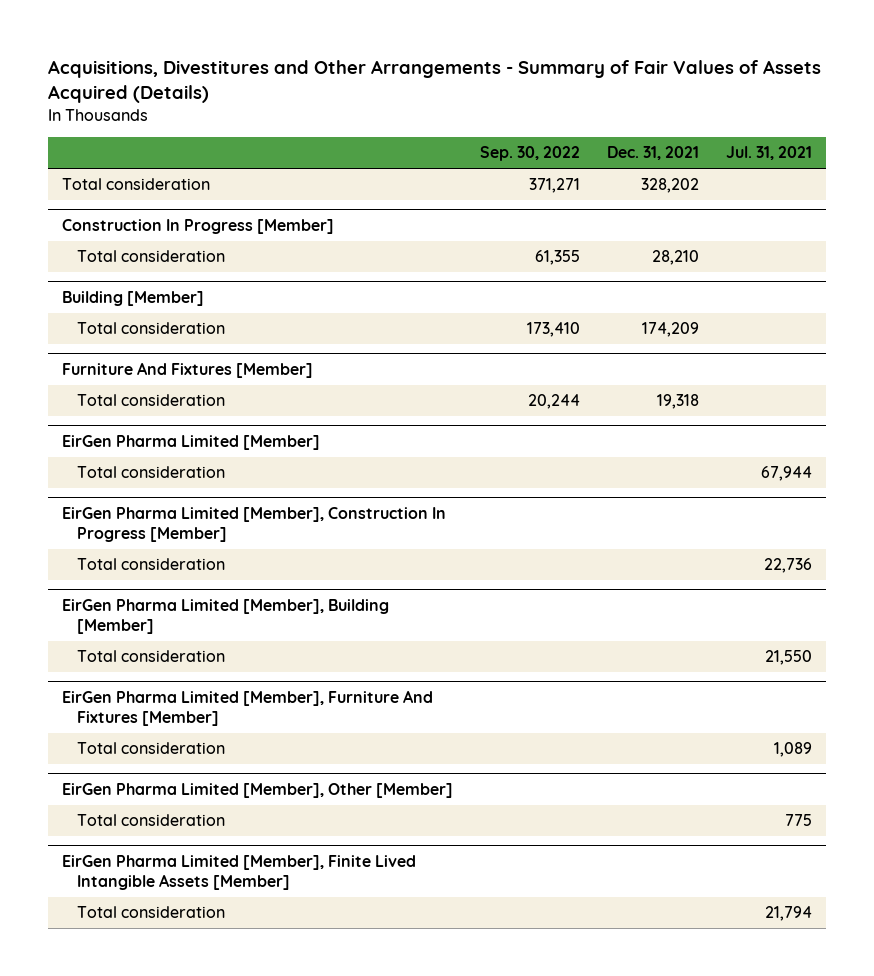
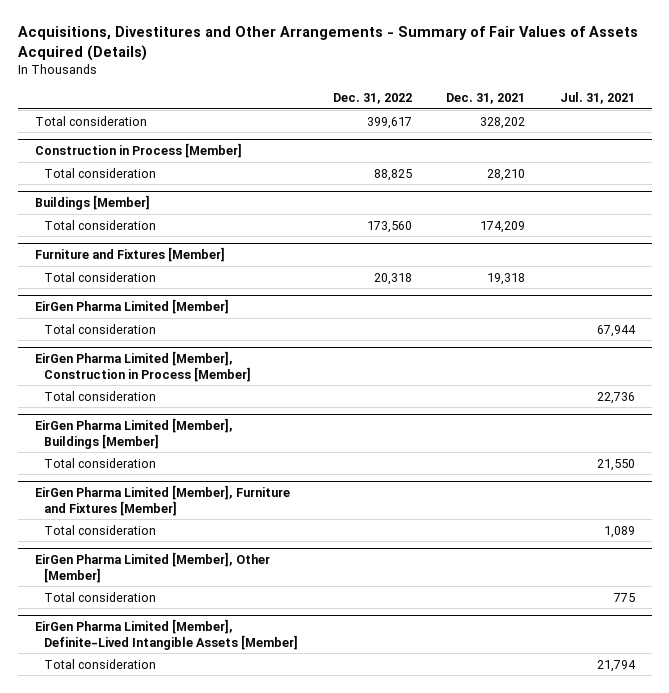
- | Sep. 30, 2022 | Dec. 31, 2021 | Jul. 31, 2021
+ | Dec. 31, 2022 | Dec. 31, 2021 | Jul. 31, 2021
- Construction In Progress [Member]
+ Construction in Process [Member]
- Building [Member]
+ Buildings [Member]
- Furniture And Fixtures [Member]
+ Furniture and Fixtures [Member]
- EirGen Pharma Limited [Member], Construction In Progress [Member]
+ EirGen Pharma Limited [Member], Construction in Process [Member]
- EirGen Pharma Limited [Member], Building [Member]
+ EirGen Pharma Limited [Member], Buildings [Member]
- EirGen Pharma Limited [Member], Furniture And Fixtures [Member]
+ EirGen Pharma Limited [Member], Furniture and Fixtures [Member]
- EirGen Pharma Limited [Member], Finite Lived Intangible Assets [Member]
+ EirGen Pharma Limited [Member], Definite-Lived Intangible Assets [Member]

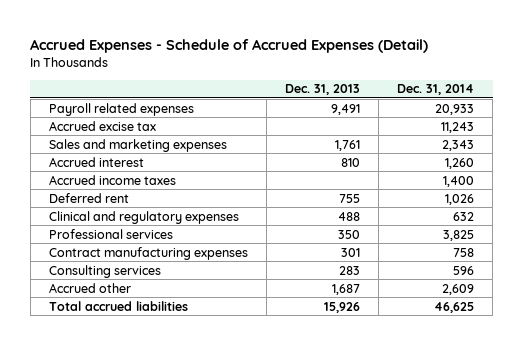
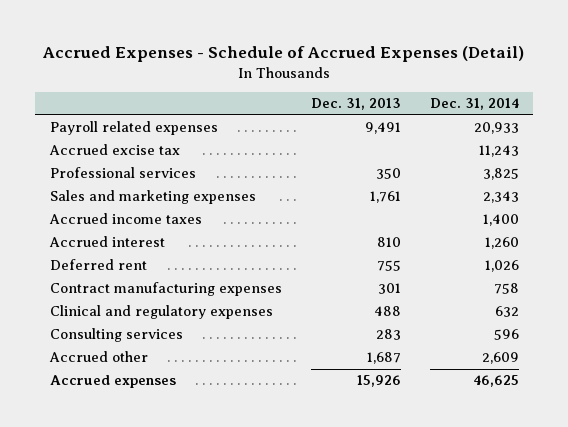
moved up: Professional services | 350 | 3,825
moved down: Accrued interest | 810 | 1,260
moved down: Clinical and regulatory expenses | 488 | 632
- Total accrued liabilities | 15,926 | 46,625
+ Accrued expenses | 15,926 | 46,625

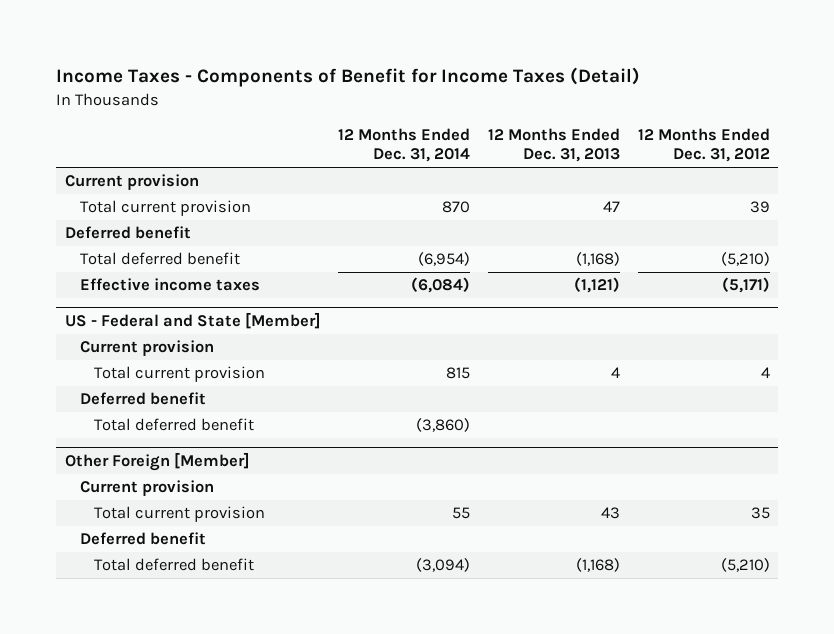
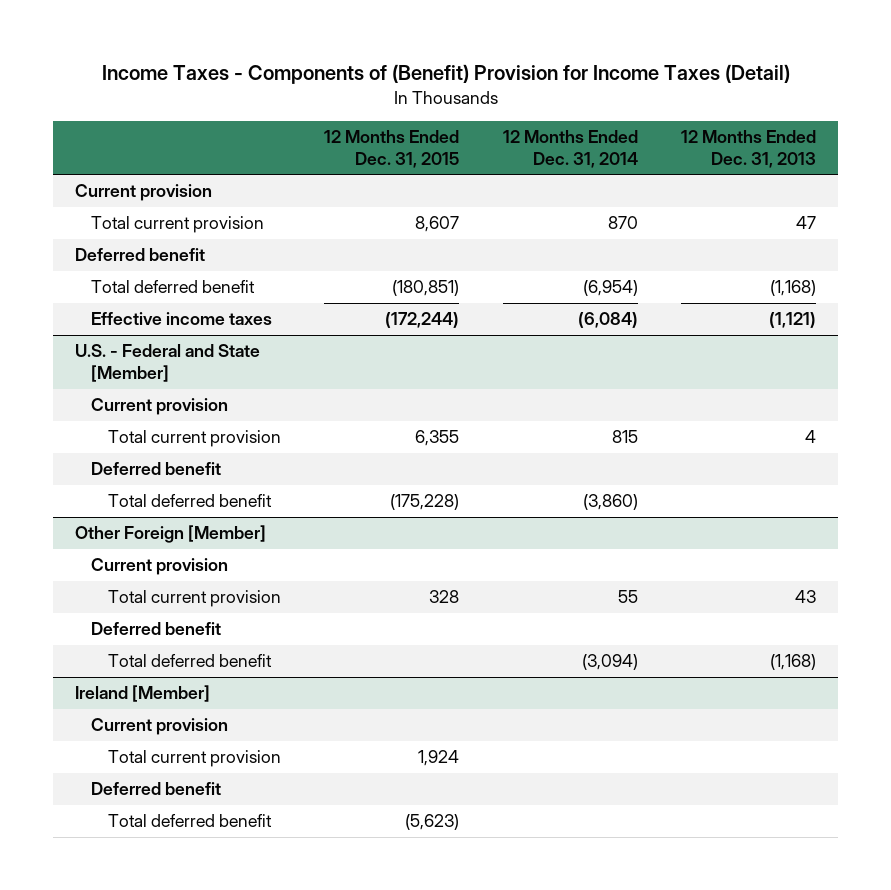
- Income Taxes - Components of Benefit for Income Taxes (Detail)
+ Income Taxes - Components of (Benefit) Provision for Income Taxes (Detail)
- | 12 Months Ended Dec. 31, 2014 | 12 Months Ended Dec. 31, 2013 | 12 Months Ended Dec. 31, 2012
+ | 12 Months Ended Dec. 31, 2015 | 12 Months Ended Dec. 31, 2014 | 12 Months Ended Dec. 31, 2013
- US - Federal and State [Member]
+ U.S. - Federal and State [Member]
+ Ireland [Member]
+ Current provision
+ Total current provision | 1,924 | |
+ Deferred benefit
+ Total deferred benefit | (5,623) | |

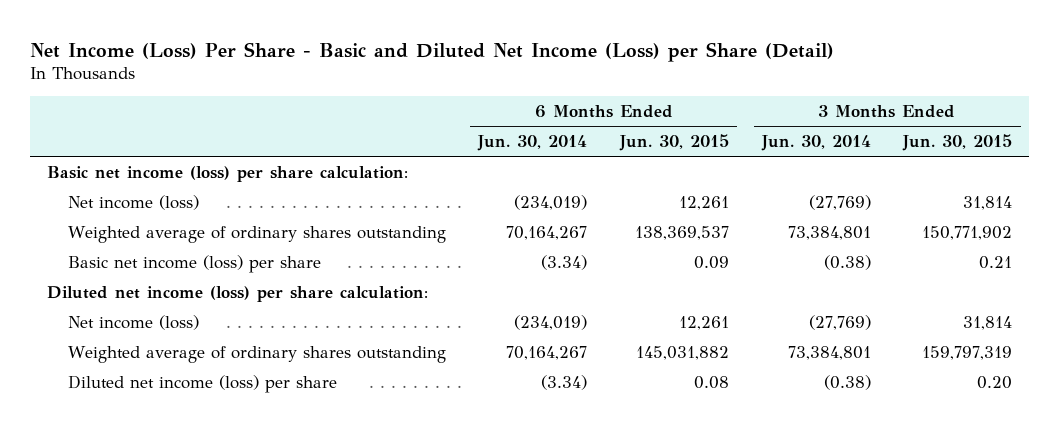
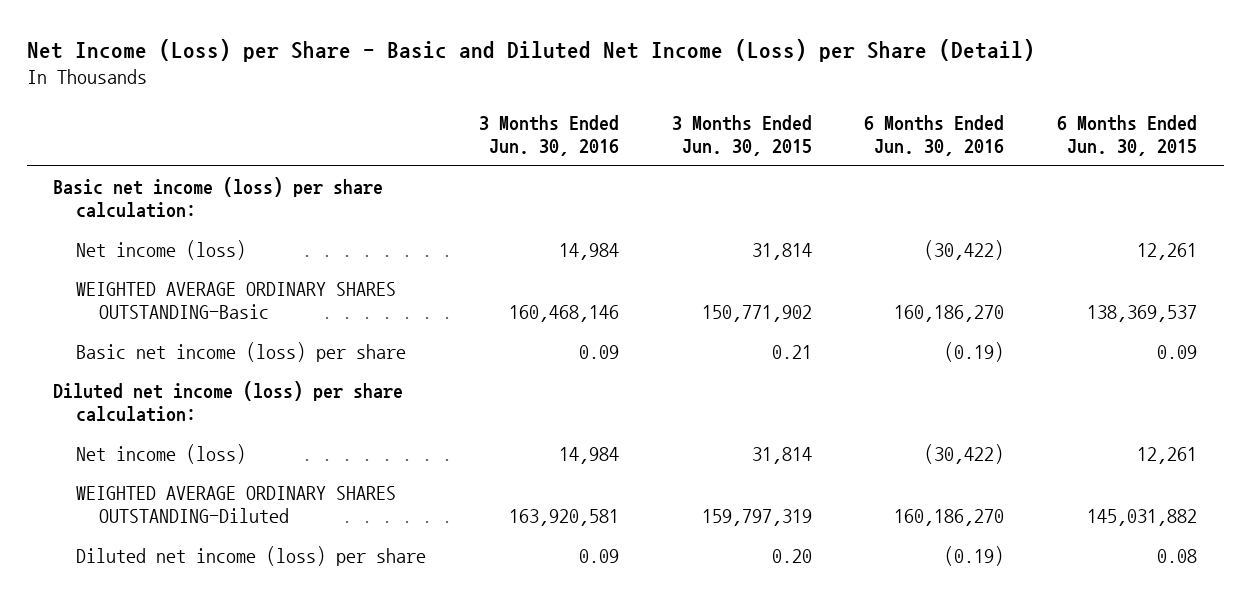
- Net Income (Loss) Per Share - Basic and Diluted Net Income (Loss) per Share (Detail)
+ Net Income (Loss) per Share - Basic and Diluted Net Income (Loss) per Share (Detail)
- | 6 Months Ended Jun. 30, 2014 | 6 Months Ended Jun. 30, 2015 | 3 Months Ended Jun. 30, 2014 | 3 Months Ended Jun. 30, 2015
+ | 3 Months Ended Jun. 30, 2016 | 3 Months Ended Jun. 30, 2015 | 6 Months Ended Jun. 30, 2016 | 6 Months Ended Jun. 30, 2015
- Weighted average of ordinary shares outstanding | 70,164,267 | 138,369,537 | 73,384,801 | 150,771,902
+ WEIGHTED AVERAGE ORDINARY SHARES OUTSTANDING-Basic | 160,468,146 | 150,771,902 | 160,186,270 | 138,369,537
- Weighted average of ordinary shares outstanding | 70,164,267 | 145,031,882 | 73,384,801 | 159,797,319
+ WEIGHTED AVERAGE ORDINARY SHARES OUTSTANDING-Diluted | 163,920,581 | 159,797,319 | 160,186,270 | 145,031,882

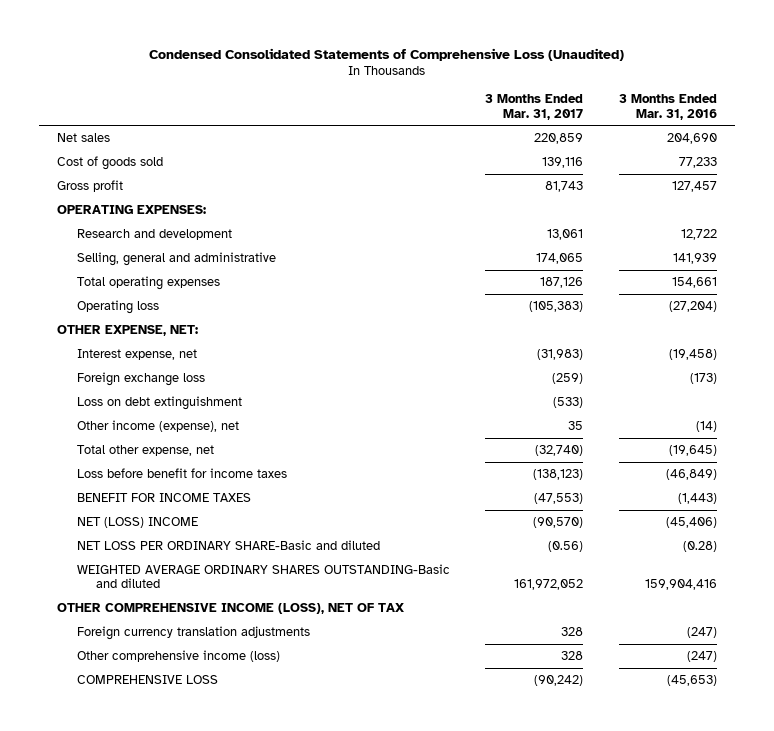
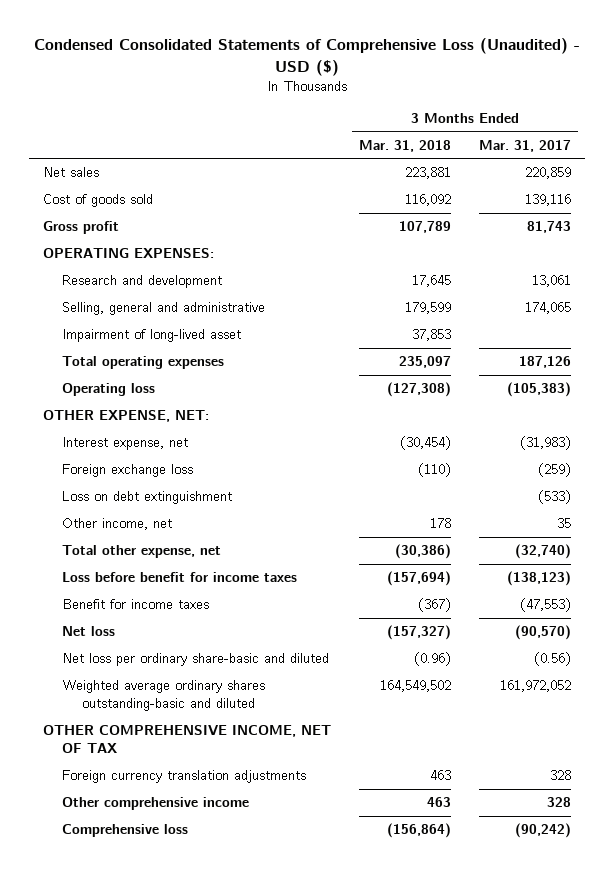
- Condensed Consolidated Statements of Comprehensive Loss (Unaudited)
+ Condensed Consolidated Statements of Comprehensive Loss (Unaudited) - USD ($)
- | 3 Months Ended Mar. 31, 2017 | 3 Months Ended Mar. 31, 2016
+ | 3 Months Ended Mar. 31, 2018 | 3 Months Ended Mar. 31, 2017
+ Impairment of long-lived asset | 37,853 |
- Other income (expense), net | 35 | (14)
+ Other income, net | 178 | 35
- BENEFIT FOR INCOME TAXES | (47,553) | (1,443)
- NET (LOSS) INCOME | (90,570) | (45,406)
- NET LOSS PER ORDINARY SHARE-Basic and diluted | (0.56) | (0.28)
- WEIGHTED AVERAGE ORDINARY SHARES OUTSTANDING-Basic and diluted | 161,972,052 | 159,904,416
- OTHER COMPREHENSIVE INCOME (LOSS), NET OF TAX
+ Benefit for income taxes | (367) | (47,553)
+ Net loss | (157,327) | (90,570)
+ Net loss per ordinary share-basic and diluted | (0.96) | (0.56)
+ Weighted average ordinary shares outstanding-basic and diluted | 164,549,502 | 161,972,052
+ OTHER COMPREHENSIVE INCOME, NET OF TAX
- Other comprehensive income (loss) | 328 | (247)
- COMPREHENSIVE LOSS | (90,242) | (45,653)
+ Other comprehensive income | 463 | 328
+ Comprehensive loss | (156,864) | (90,242)

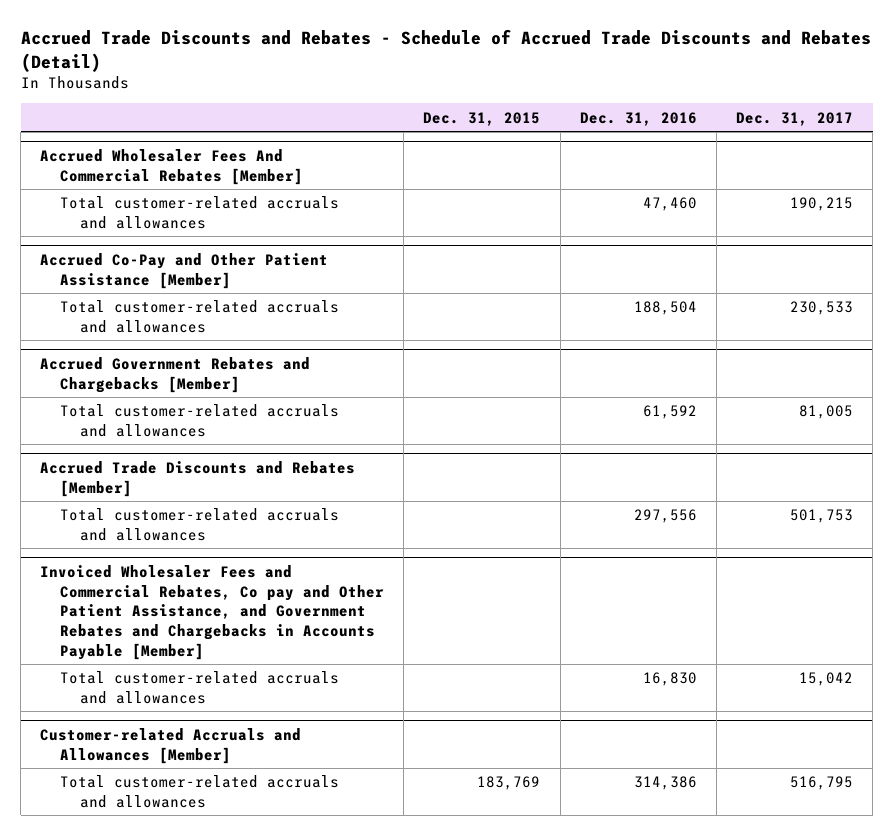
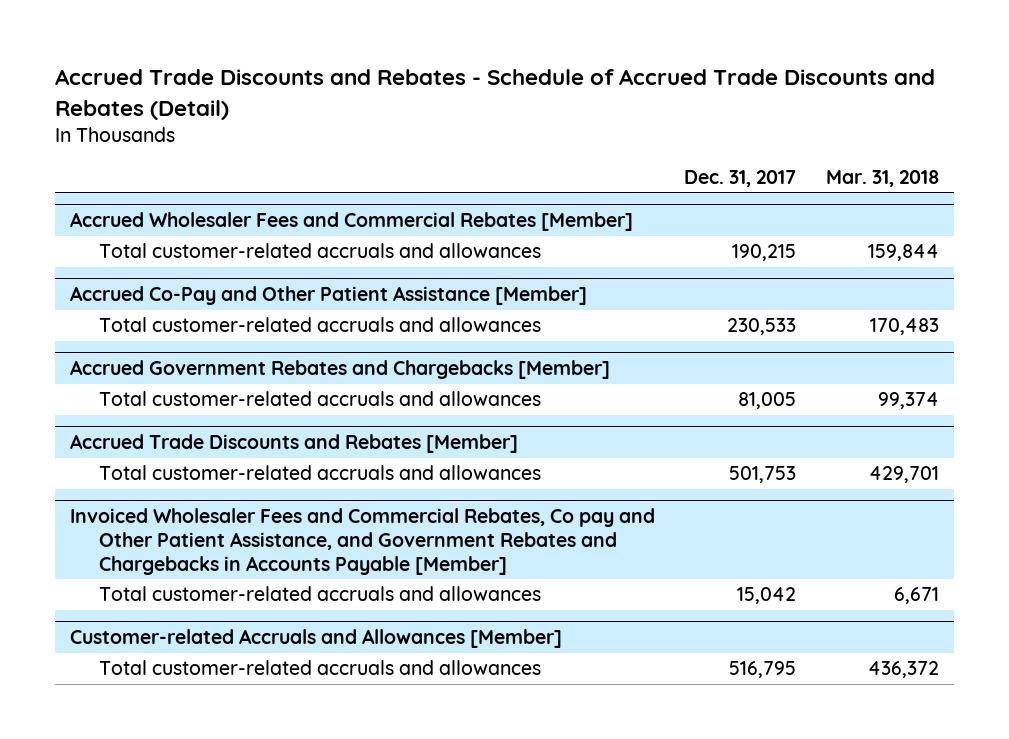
- | Dec. 31, 2015 | Dec. 31, 2016 | Dec. 31, 2017
+ | Dec. 31, 2017 | Mar. 31, 2018
- Accrued Wholesaler Fees And Commercial Rebates [Member]
+ Accrued Wholesaler Fees and Commercial Rebates [Member]

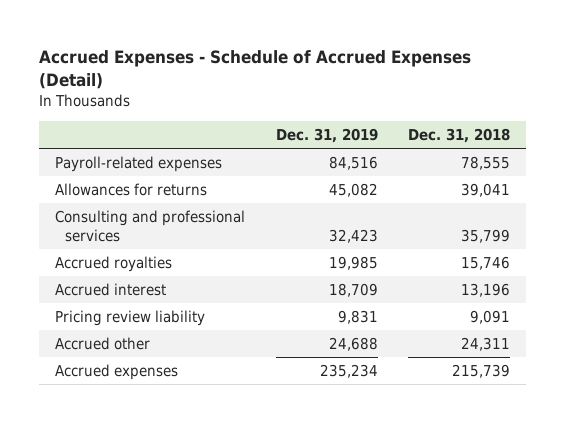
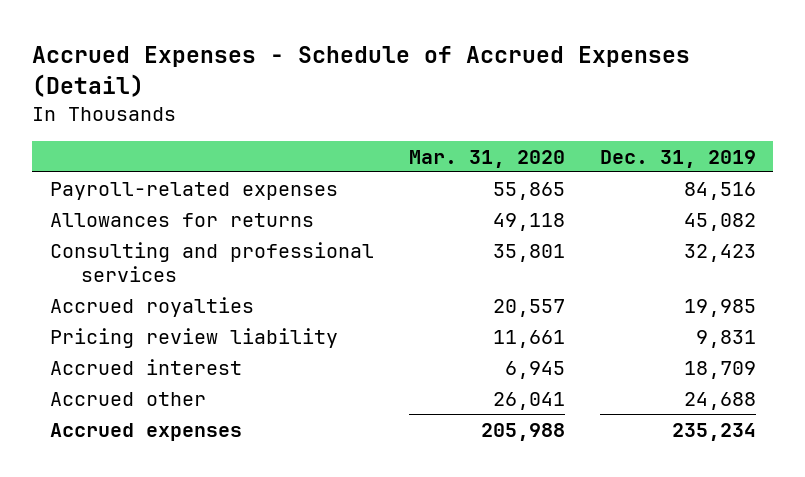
- | Dec. 31, 2019 | Dec. 31, 2018
+ | Mar. 31, 2020 | Dec. 31, 2019
moved down: Accrued interest | 6,945 | 18,709

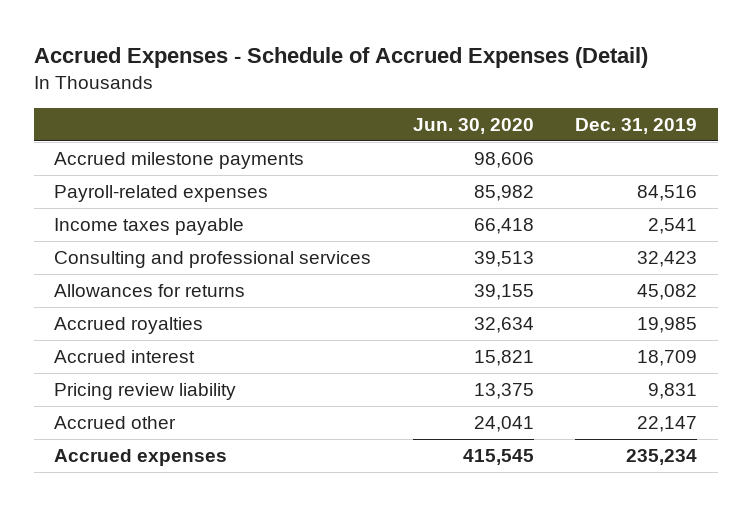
- | Mar. 31, 2020 | Dec. 31, 2019
+ | Jun. 30, 2020 | Dec. 31, 2019
+ Accrued milestone payments | 98,606 |
+ Income taxes payable | 66,418 | 2,541
moved down: Allowances for returns | 39,155 | 45,082
- Accrued other | 26,041 | 24,688
moved down: Pricing review liability | 13,375 | 9,831
+ Accrued other | 24,041 | 22,147

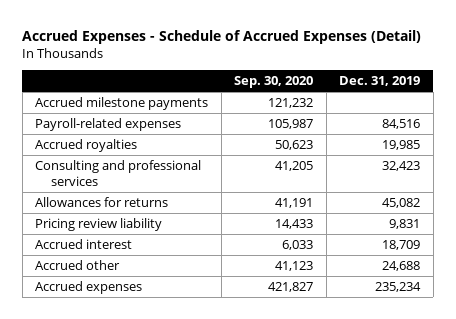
- | Jun. 30, 2020 | Dec. 31, 2019
+ | Sep. 30, 2020 | Dec. 31, 2019
- Income taxes payable | 66,418 | 2,541
moved up: Accrued royalties | 50,623 | 19,985
- Accrued other | 24,041 | 22,147
moved down: Accrued interest | 6,033 | 18,709
+ Accrued other | 41,123 | 24,688

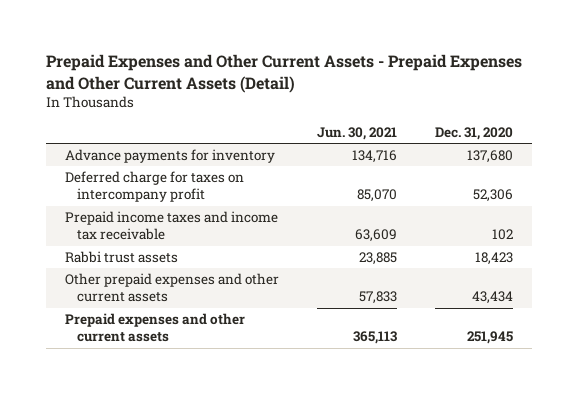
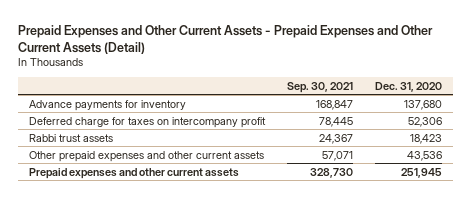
- | Jun. 30, 2021 | Dec. 31, 2020
+ | Sep. 30, 2021 | Dec. 31, 2020
- Prepaid income taxes and income tax receivable | 63,609 | 102
- Other prepaid expenses and other current assets | 57,833 | 43,434
+ Other prepaid expenses and other current assets | 57,071 | 43,536

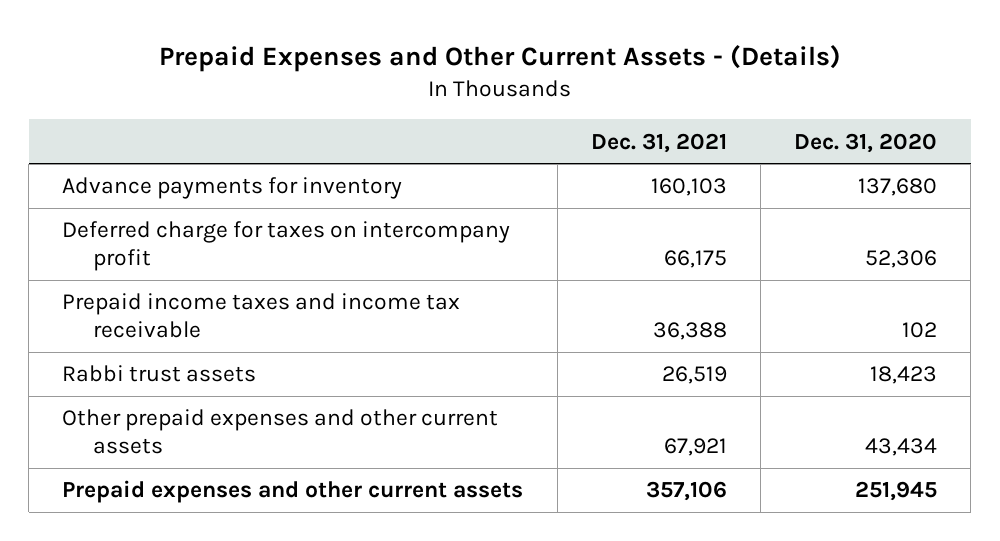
- Prepaid Expenses and Other Current Assets - Prepaid Expenses and Other Current Assets (Detail)
+ Prepaid Expenses and Other Current Assets - (Details)
- | Sep. 30, 2021 | Dec. 31, 2020
+ | Dec. 31, 2021 | Dec. 31, 2020
+ Prepaid income taxes and income tax receivable | 36,388 | 102
- Other prepaid expenses and other current assets | 57,071 | 43,536
+ Other prepaid expenses and other current assets | 67,921 | 43,434

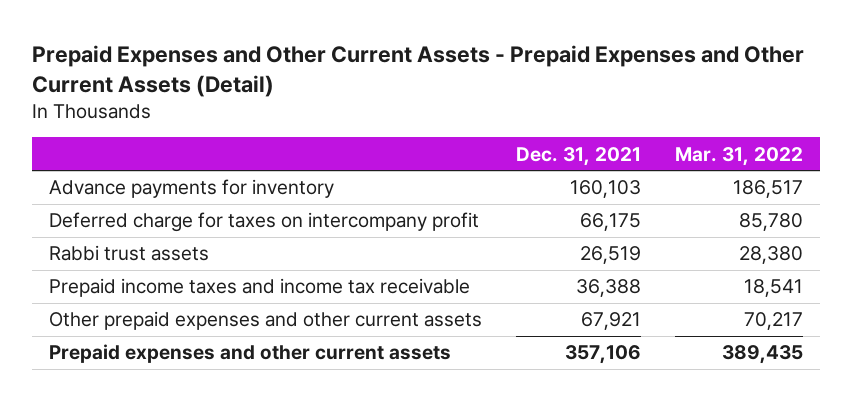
- Prepaid Expenses and Other Current Assets - (Details)
+ Prepaid Expenses and Other Current Assets - Prepaid Expenses and Other Current Assets (Detail)
- | Dec. 31, 2021 | Dec. 31, 2020
+ | Dec. 31, 2021 | Mar. 31, 2022
moved down: Prepaid income taxes and income tax receivable | 36,388 | 18,541

